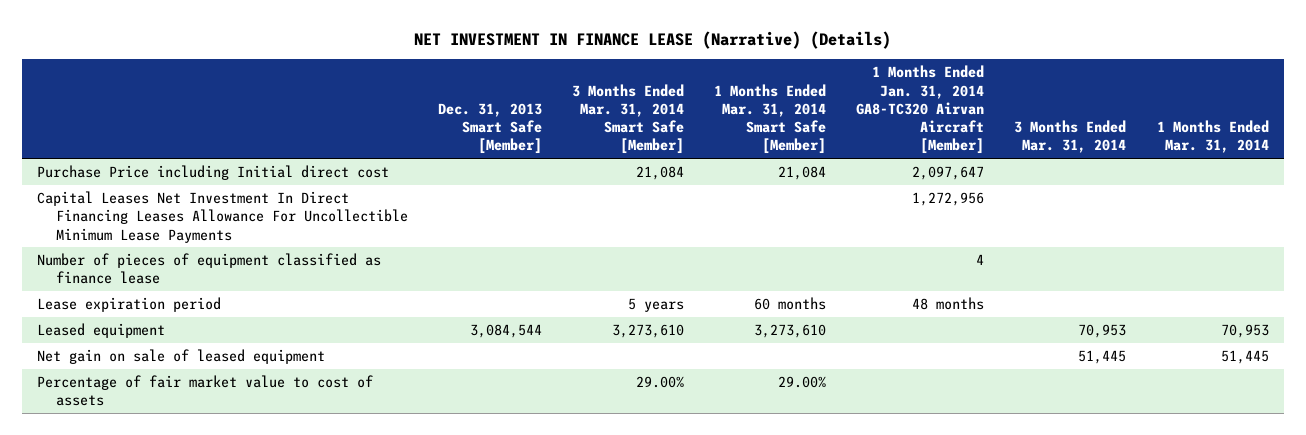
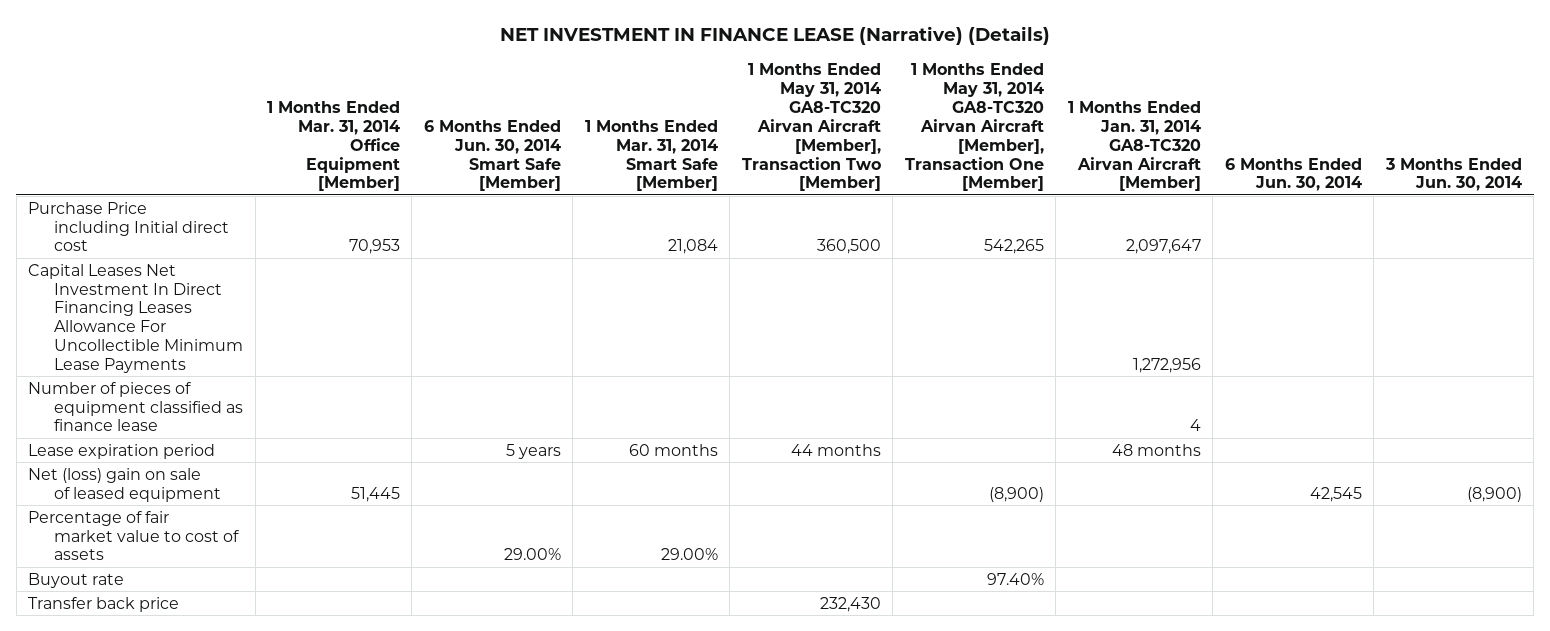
- | Dec. 31, 2013 Smart Safe [Member] | 3 Months Ended Mar. 31, 2014 Smart Safe [Member] | 1 Months Ended Mar. 31, 2014 Smart Safe [Member] | 1 Months Ended Jan. 31, 2014 GA8-TC320 Airvan Aircraft [Member] | 3 Months Ended Mar. 31, 2014 | 1 Months Ended Mar. 31, 2014
+ | 1 Months Ended Mar. 31, 2014 Office Equipment [Member] | 6 Months Ended Jun. 30, 2014 Smart Safe [Member] | 1 Months Ended Mar. 31, 2014 Smart Safe [Member] | 1 Months Ended May 31, 2014 GA8-TC320 Airvan Aircraft [Member], Transaction Two [Member] | 1 Months Ended May 31, 2014 GA8-TC320 Airvan Aircraft [Member], Transaction One [Member] | 1 Months Ended Jan. 31, 2014 GA8-TC320 Airvan Aircraft [Member] | 6 Months Ended Jun. 30, 2014 | 3 Months Ended Jun. 30, 2014
- Leased equipment | 3,084,544 | 3,273,610 | 3,273,610 | | 70,953 | 70,953
- Net gain on sale of leased equipment | | | | | 51,445 | 51,445
+ Net (loss) gain on sale of leased equipment | 51,445 | | | | (8,900) | | 42,545 | (8,900)
+ Buyout rate | | | | | 97.40% | | |
+ Transfer back price | | | | 232,430 | | | |

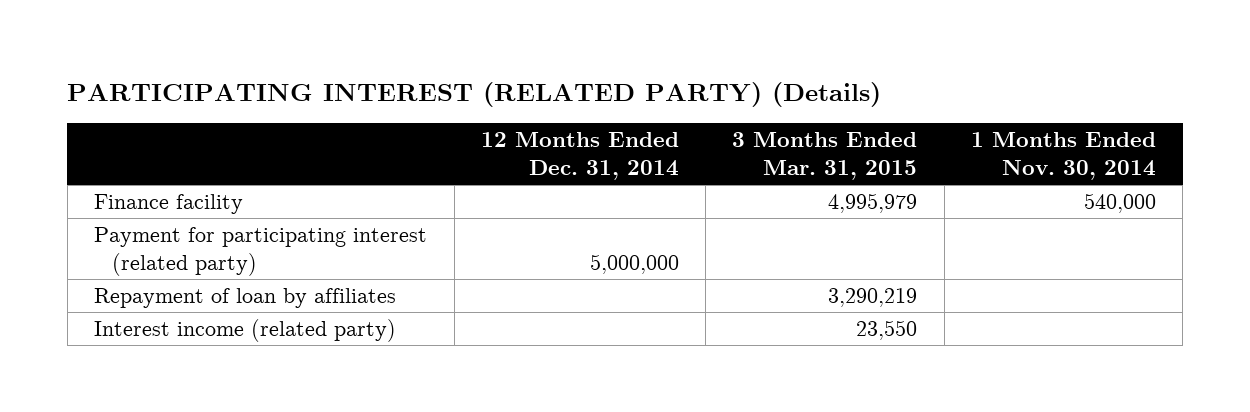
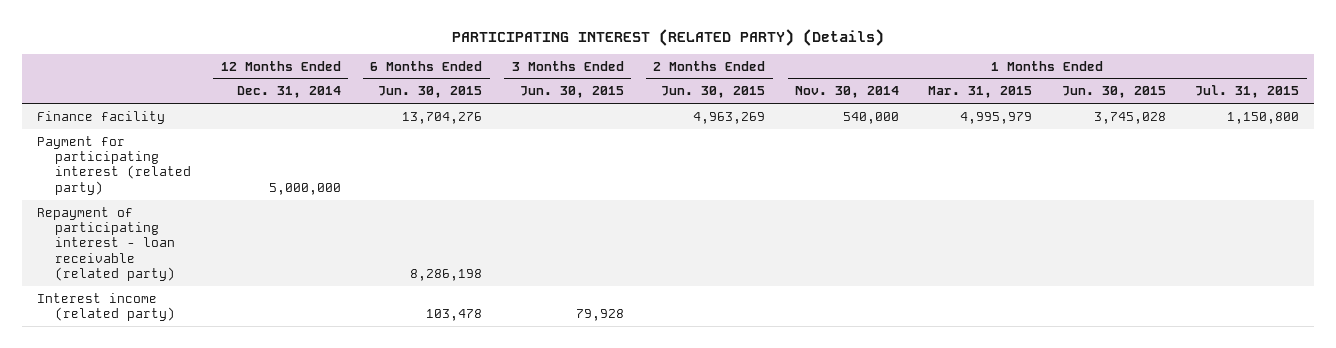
- | 12 Months Ended Dec. 31, 2014 | 3 Months Ended Mar. 31, 2015 | 1 Months Ended Nov. 30, 2014
+ | 12 Months Ended Dec. 31, 2014 | 6 Months Ended Jun. 30, 2015 | 3 Months Ended Jun. 30, 2015 | 2 Months Ended Jun. 30, 2015 | 1 Months Ended Nov. 30, 2014 | 1 Months Ended Mar. 31, 2015 | 1 Months Ended Jun. 30, 2015 | 1 Months Ended Jul. 31, 2015
- Repayment of loan by affiliates | | 3,290,219 |
+ Repayment of participating interest - loan receivable (related party) | | 8,286,198 | | | | | |

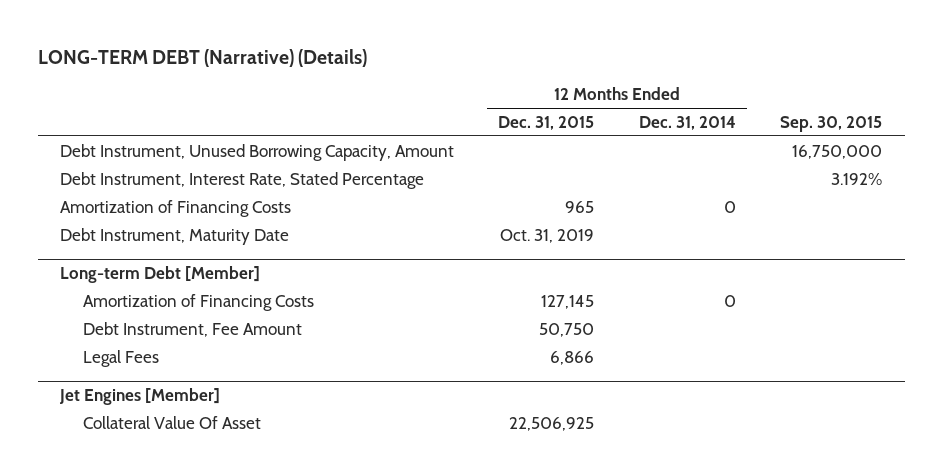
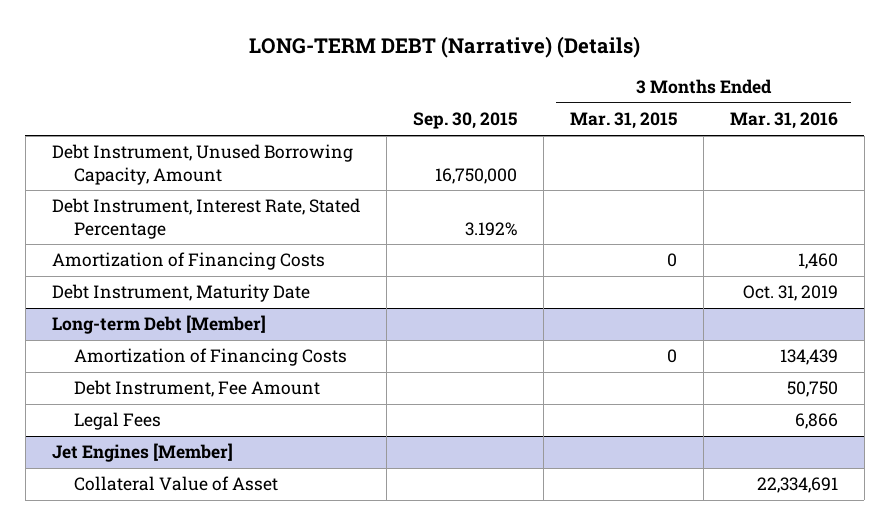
- | 12 Months Ended Dec. 31, 2015 | 12 Months Ended Dec. 31, 2014 | Sep. 30, 2015
+ | Sep. 30, 2015 | 3 Months Ended Mar. 31, 2015 | 3 Months Ended Mar. 31, 2016
@ Jet Engines [Member]
- Collateral Value Of Asset | 22,506,925 | |
+ Collateral Value of Asset | | | 22,334,691

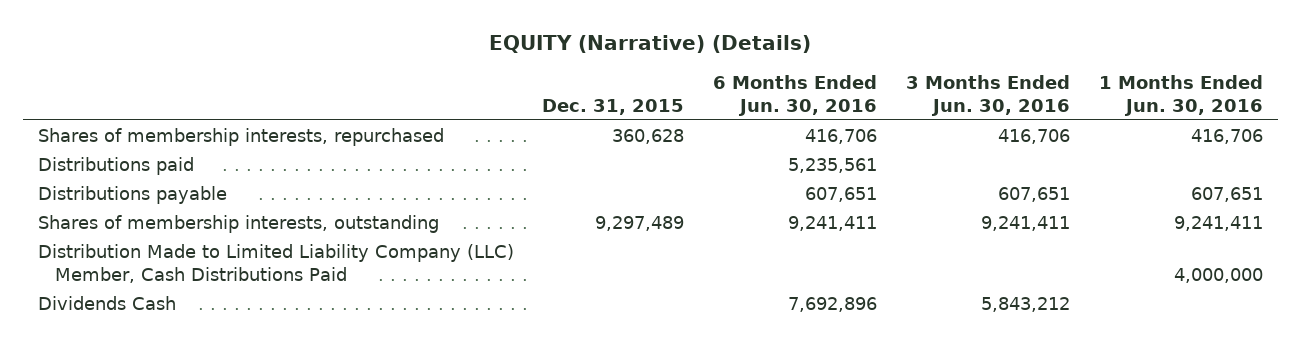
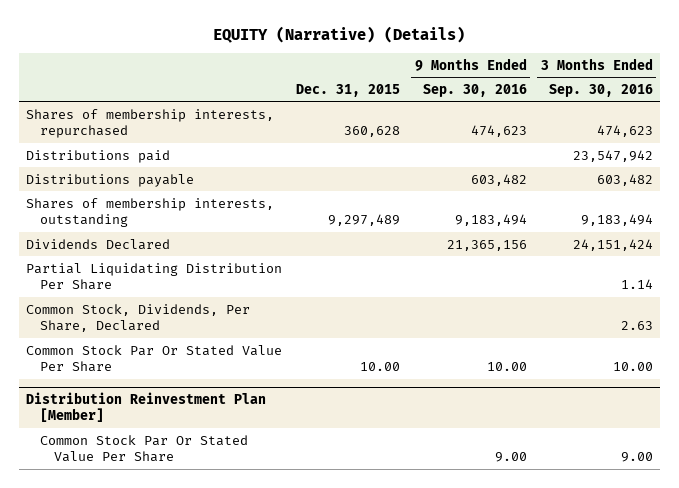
- | Dec. 31, 2015 | 6 Months Ended Jun. 30, 2016 | 3 Months Ended Jun. 30, 2016 | 1 Months Ended Jun. 30, 2016
+ | Dec. 31, 2015 | 9 Months Ended Sep. 30, 2016 | 3 Months Ended Sep. 30, 2016
- Distribution Made to Limited Liability Company (LLC) Member, Cash Distributions Paid | | | | 4,000,000
- Dividends Cash | | 7,692,896 | 5,843,212 |
+ Dividends Declared | | 21,365,156 | 24,151,424
+ Partial Liquidating Distribution Per Share | | | 1.14
+ Common Stock, Dividends, Per Share, Declared | | | 2.63
+ Common Stock Par Or Stated Value Per Share | 10.00 | 10.00 | 10.00
+ Distribution Reinvestment Plan [Member]
+ Common Stock Par Or Stated Value Per Share | | 9.00 | 9.00

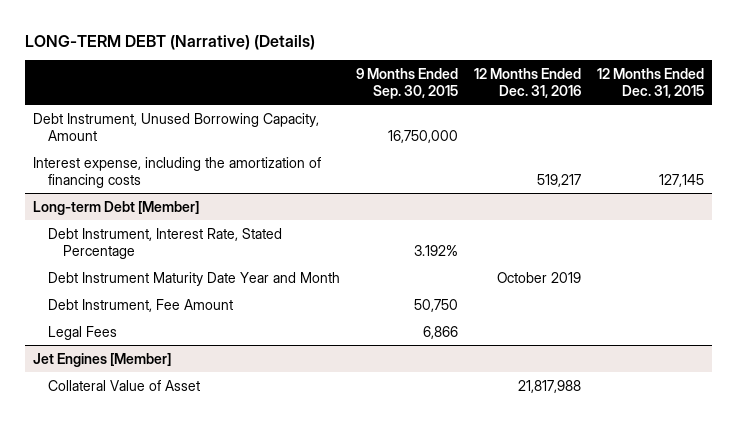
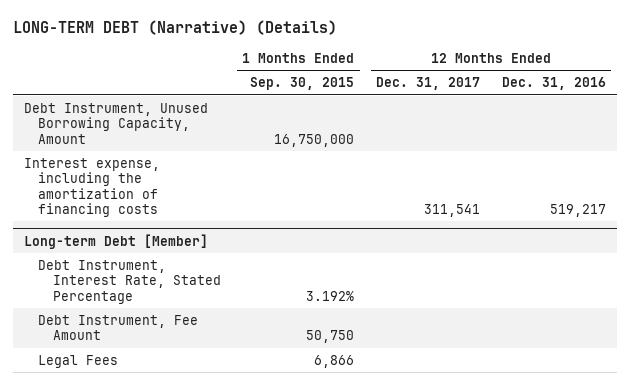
- | 9 Months Ended Sep. 30, 2015 | 12 Months Ended Dec. 31, 2016 | 12 Months Ended Dec. 31, 2015
+ | 1 Months Ended Sep. 30, 2015 | 12 Months Ended Dec. 31, 2017 | 12 Months Ended Dec. 31, 2016
@ Long-term Debt [Member]
- Debt Instrument Maturity Date Year and Month | | October 2019 |
- Jet Engines [Member]
- Collateral Value of Asset | | 21,817,988 |

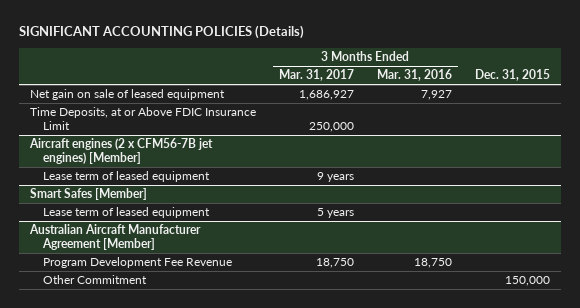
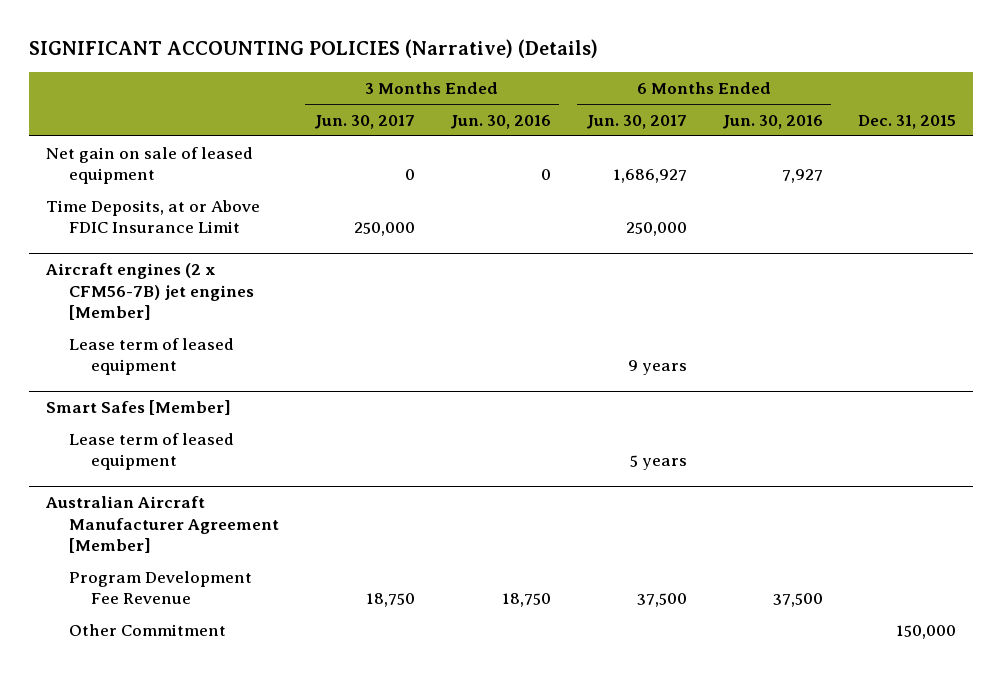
- SIGNIFICANT ACCOUNTING POLICIES (Details)
+ SIGNIFICANT ACCOUNTING POLICIES (Narrative) (Details)
- | 3 Months Ended Mar. 31, 2017 | 3 Months Ended Mar. 31, 2016 | Dec. 31, 2015
+ | 3 Months Ended Jun. 30, 2017 | 3 Months Ended Jun. 30, 2016 | 6 Months Ended Jun. 30, 2017 | 6 Months Ended Jun. 30, 2016 | Dec. 31, 2015
- Aircraft engines (2 x CFM56-7B jet engines) [Member]
+ Aircraft engines (2 x CFM56-7B) jet engines [Member]

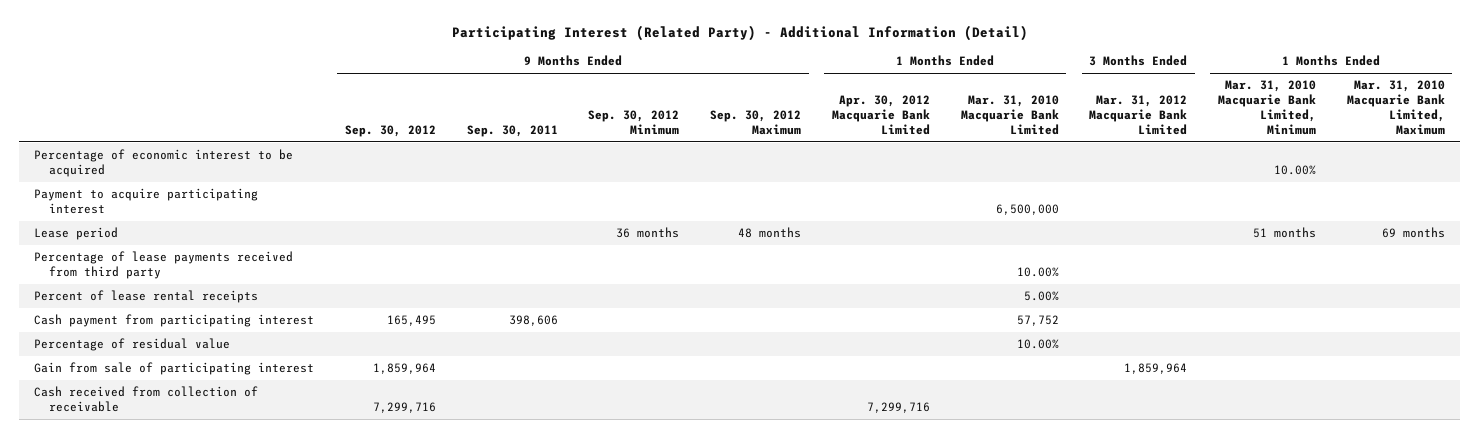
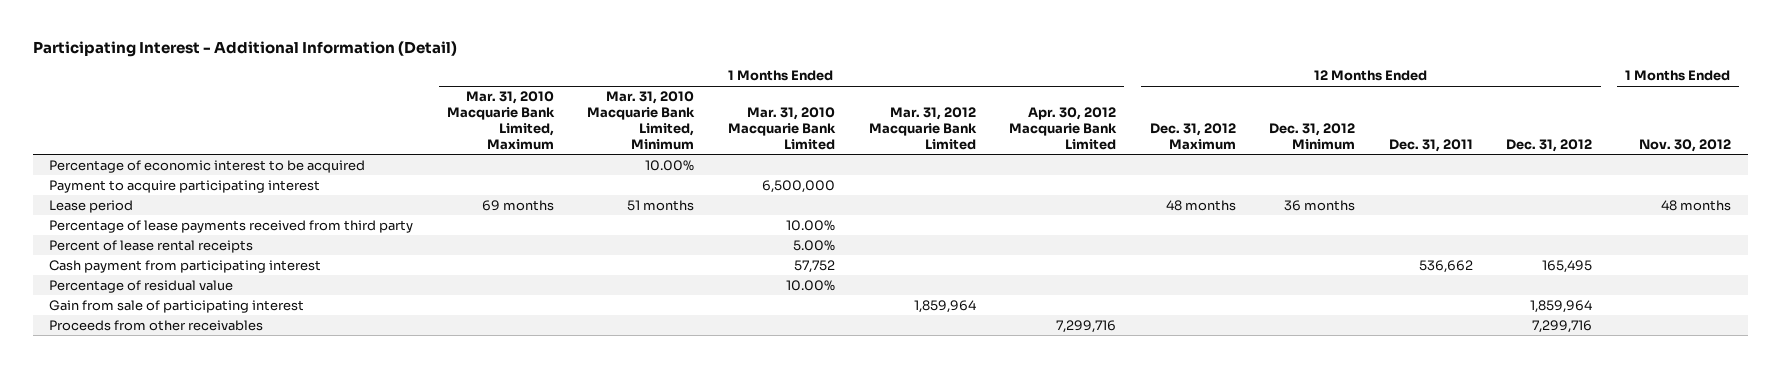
- Participating Interest (Related Party) - Additional Information (Detail)
+ Participating Interest - Additional Information (Detail)
- | 9 Months Ended Sep. 30, 2012 | 9 Months Ended Sep. 30, 2011 | 9 Months Ended Sep. 30, 2012 Minimum | 9 Months Ended Sep. 30, 2012 Maximum | 1 Months Ended Apr. 30, 2012 Macquarie Bank Limited | 1 Months Ended Mar. 31, 2010 Macquarie Bank Limited | 3 Months Ended Mar. 31, 2012 Macquarie Bank Limited | 1 Months Ended Mar. 31, 2010 Macquarie Bank Limited, Minimum | 1 Months Ended Mar. 31, 2010 Macquarie Bank Limited, Maximum
+ | 1 Months Ended Mar. 31, 2010 Macquarie Bank Limited, Maximum | 1 Months Ended Mar. 31, 2010 Macquarie Bank Limited, Minimum | 1 Months Ended Mar. 31, 2010 Macquarie Bank Limited | 1 Months Ended Mar. 31, 2012 Macquarie Bank Limited | 1 Months Ended Apr. 30, 2012 Macquarie Bank Limited | 12 Months Ended Dec. 31, 2012 Maximum | 12 Months Ended Dec. 31, 2012 Minimum | 12 Months Ended Dec. 31, 2011 | 12 Months Ended Dec. 31, 2012 | 1 Months Ended Nov. 30, 2012
- Cash received from collection of receivable | 7,299,716 | | | | 7,299,716 | | | |
+ Proceeds from other receivables | | | | | 7,299,716 | | | | 7,299,716 |

